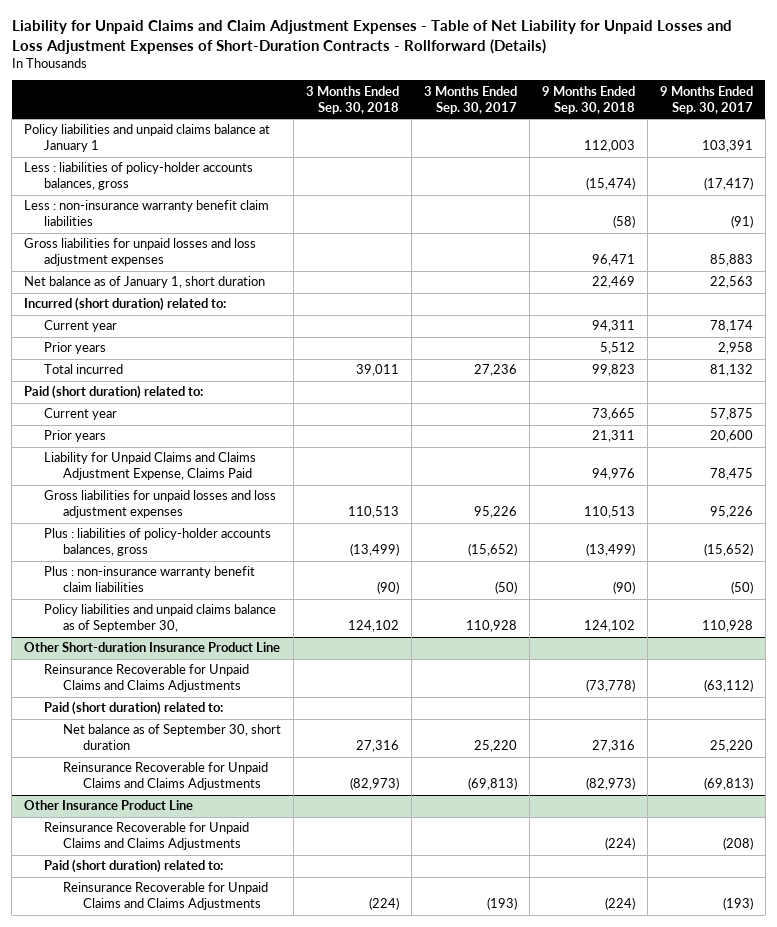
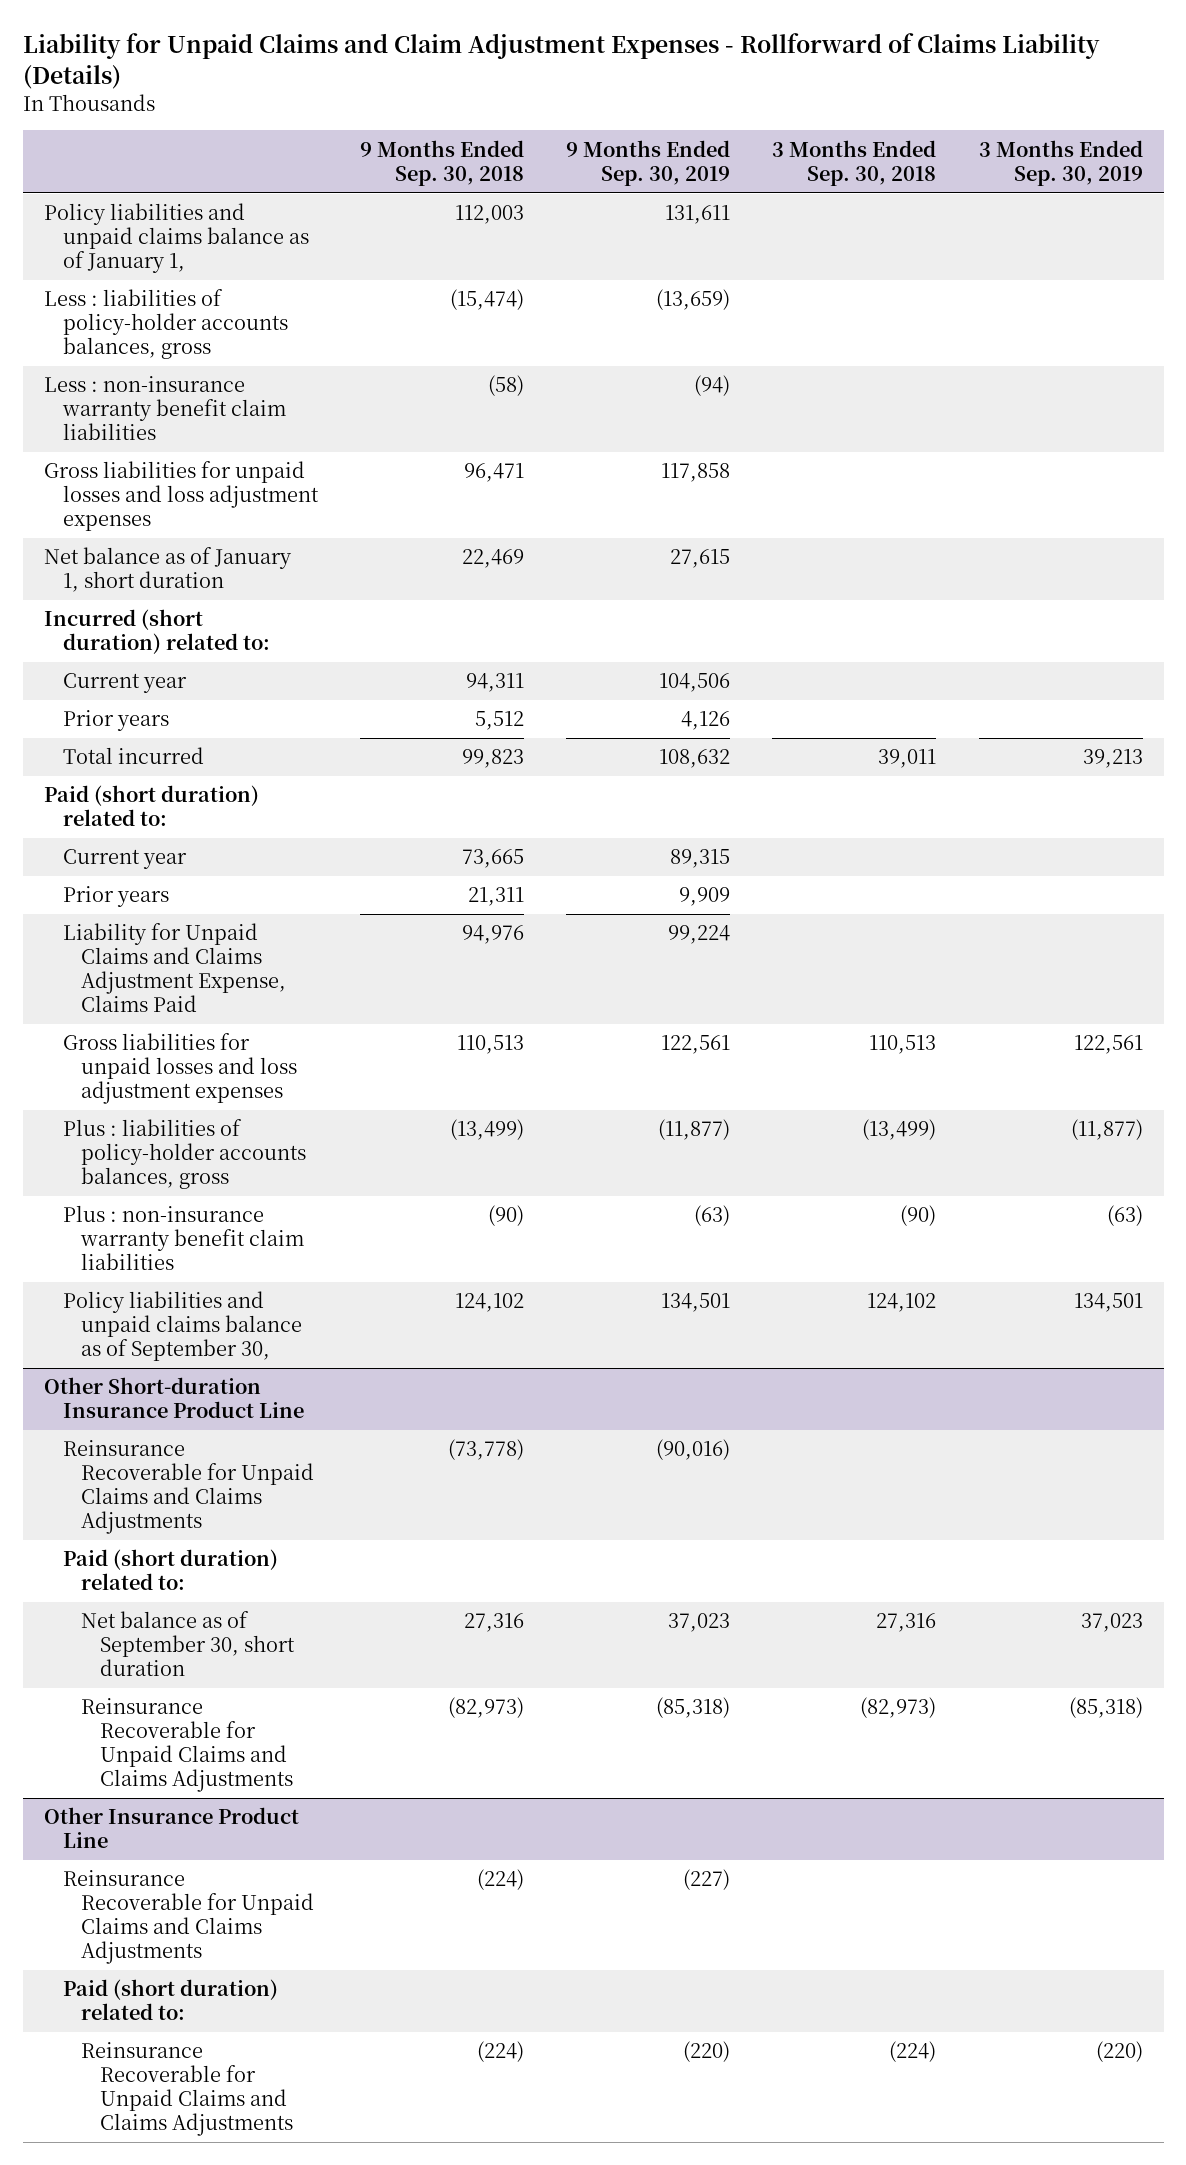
- Liability for Unpaid Claims and Claim Adjustment Expenses - Table of Net Liability for Unpaid Losses and Loss Adjustment Expenses of Short-Duration Contracts - Rollforward (Details)
+ Liability for Unpaid Claims and Claim Adjustment Expenses - Rollforward of Claims Liability (Details)
- | 3 Months Ended Sep. 30, 2018 | 3 Months Ended Sep. 30, 2017 | 9 Months Ended Sep. 30, 2018 | 9 Months Ended Sep. 30, 2017
+ | 9 Months Ended Sep. 30, 2018 | 9 Months Ended Sep. 30, 2019 | 3 Months Ended Sep. 30, 2018 | 3 Months Ended Sep. 30, 2019
- Policy liabilities and unpaid claims balance at January 1 | | | 112,003 | 103,391
+ Policy liabilities and unpaid claims balance as of January 1, | 112,003 | 131,611 | |

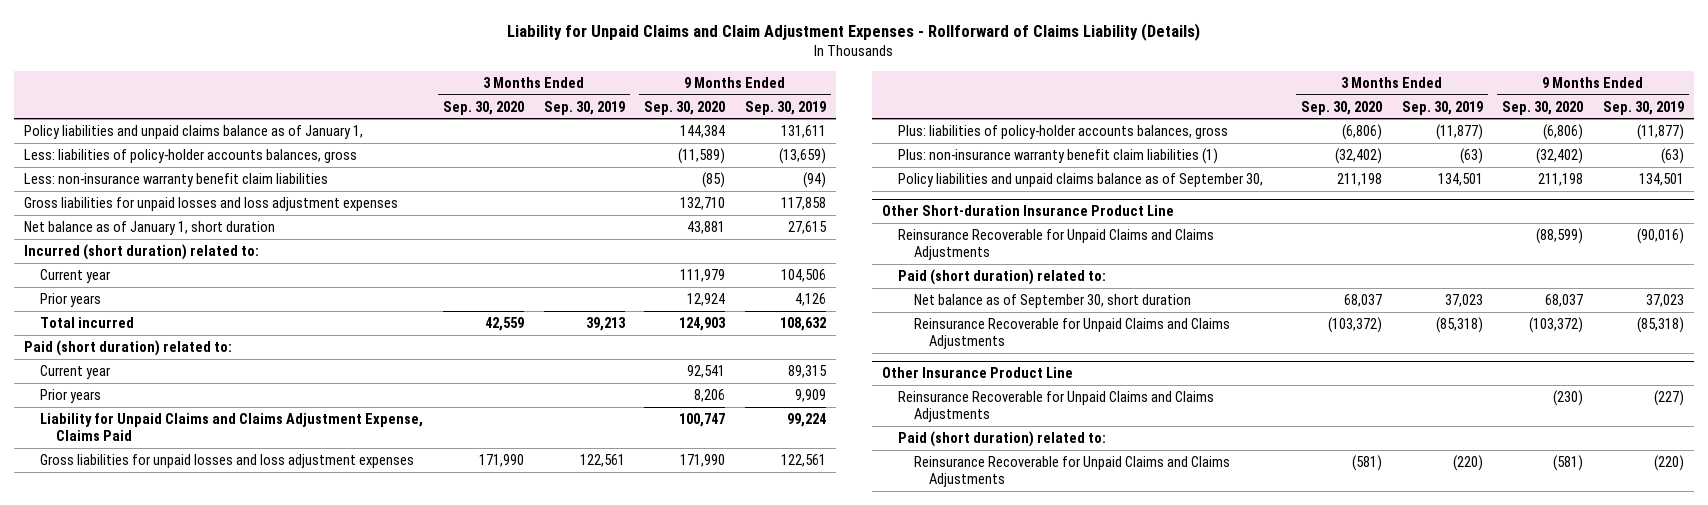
- | 9 Months Ended Sep. 30, 2018 | 9 Months Ended Sep. 30, 2019 | 3 Months Ended Sep. 30, 2018 | 3 Months Ended Sep. 30, 2019
+ | 3 Months Ended Sep. 30, 2020 | 3 Months Ended Sep. 30, 2019 | 9 Months Ended Sep. 30, 2020 | 9 Months Ended Sep. 30, 2019
- Less : liabilities of policy-holder accounts balances, gross | (15,474) | (13,659) | |
- Less : non-insurance warranty benefit claim liabilities | (58) | (94) | |
+ Less: liabilities of policy-holder accounts balances, gross | | | (11,589) | (13,659)
+ Less: non-insurance warranty benefit claim liabilities | | | (85) | (94)
- Plus : liabilities of policy-holder accounts balances, gross | (13,499) | (11,877) | (13,499) | (11,877)
- Plus : non-insurance warranty benefit claim liabilities | (90) | (63) | (90) | (63)
+ Plus: liabilities of policy-holder accounts balances, gross | (6,806) | (11,877) | (6,806) | (11,877)
+ Plus: non-insurance warranty benefit claim liabilities (1) | (32,402) | (63) | (32,402) | (63)

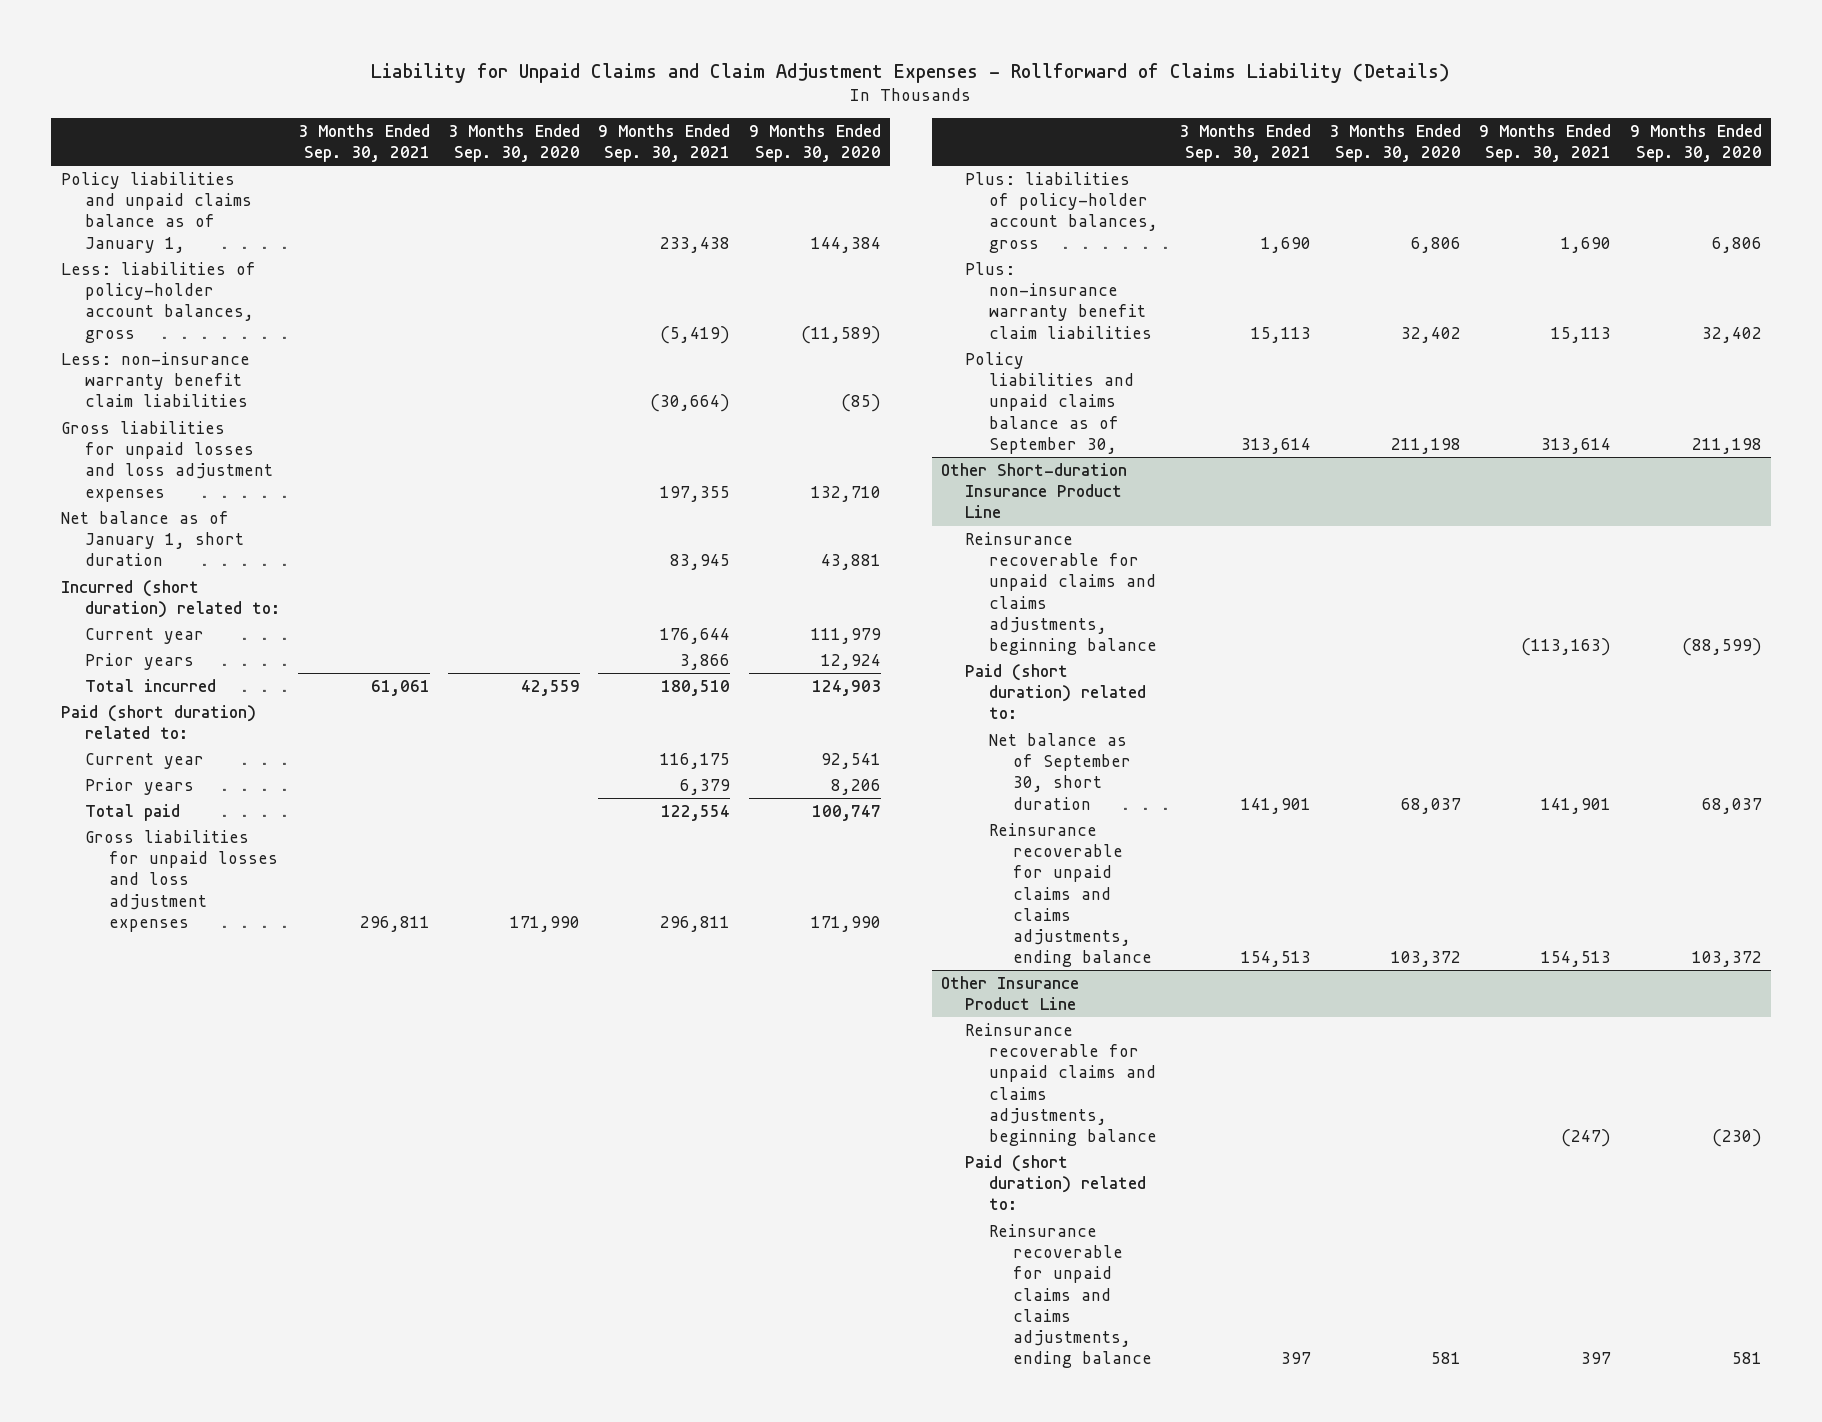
- | 3 Months Ended Sep. 30, 2020 | 3 Months Ended Sep. 30, 2019 | 9 Months Ended Sep. 30, 2020 | 9 Months Ended Sep. 30, 2019
+ | 3 Months Ended Sep. 30, 2021 | 3 Months Ended Sep. 30, 2020 | 9 Months Ended Sep. 30, 2021 | 9 Months Ended Sep. 30, 2020
- Less: liabilities of policy-holder accounts balances, gross | | | (11,589) | (13,659)
+ Less: liabilities of policy-holder account balances, gross | | | (5,419) | (11,589)
- Liability for Unpaid Claims and Claims Adjustment Expense, Claims Paid | | | 100,747 | 99,224
+ Total paid | | | 122,554 | 100,747
- Plus: liabilities of policy-holder accounts balances, gross | (6,806) | (11,877) | (6,806) | (11,877)
- Plus: non-insurance warranty benefit claim liabilities (1) | (32,402) | (63) | (32,402) | (63)
+ Plus: liabilities of policy-holder account balances, gross | 1,690 | 6,806 | 1,690 | 6,806
+ Plus: non-insurance warranty benefit claim liabilities | 15,113 | 32,402 | 15,113 | 32,402
@ Other Short-duration Insurance Product Line
- Reinsurance Recoverable for Unpaid Claims and Claims Adjustments | | | (88,599) | (90,016)
+ Reinsurance recoverable for unpaid claims and claims adjustments, beginning balance | | | (113,163) | (88,599)
- Reinsurance Recoverable for Unpaid Claims and Claims Adjustments | (103,372) | (85,318) | (103,372) | (85,318)
+ Reinsurance recoverable for unpaid claims and claims adjustments, ending balance | 154,513 | 103,372 | 154,513 | 103,372
@ Other Insurance Product Line
- Reinsurance Recoverable for Unpaid Claims and Claims Adjustments | | | (230) | (227)
+ Reinsurance recoverable for unpaid claims and claims adjustments, beginning balance | | | (247) | (230)
- Reinsurance Recoverable for Unpaid Claims and Claims Adjustments | (581) | (220) | (581) | (220)
+ Reinsurance recoverable for unpaid claims and claims adjustments, ending balance | 397 | 581 | 397 | 581

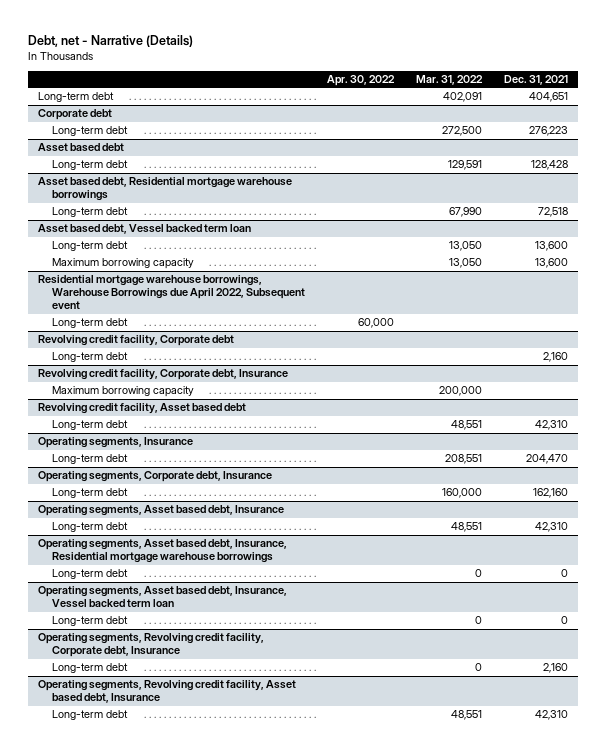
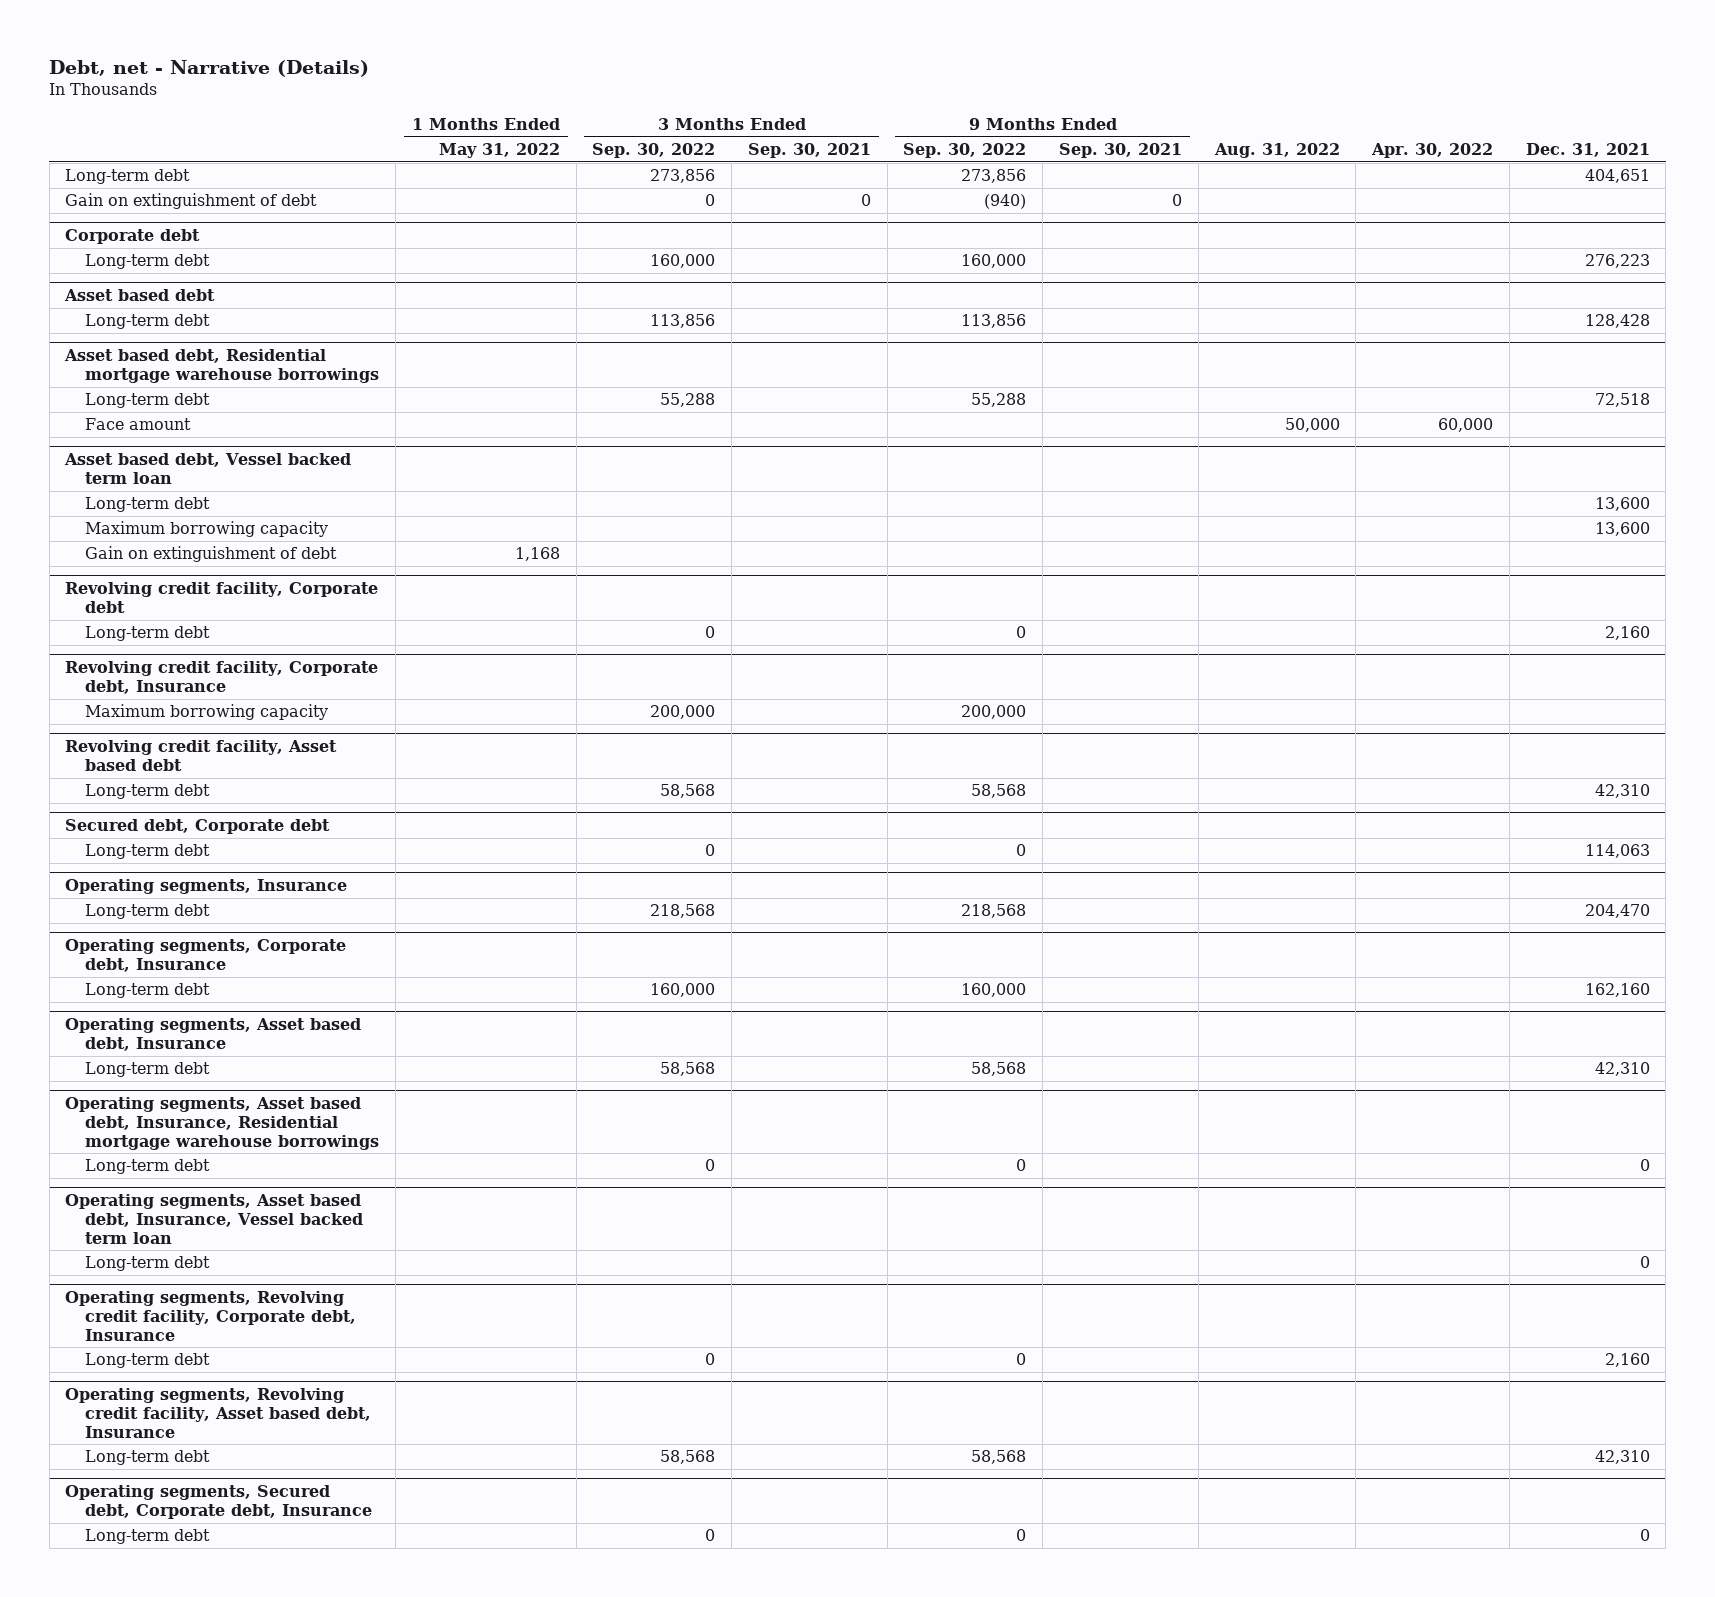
- | Apr. 30, 2022 | Mar. 31, 2022 | Dec. 31, 2021
+ | 1 Months Ended May 31, 2022 | 3 Months Ended Sep. 30, 2022 | 3 Months Ended Sep. 30, 2021 | 9 Months Ended Sep. 30, 2022 | 9 Months Ended Sep. 30, 2021 | Aug. 31, 2022 | Apr. 30, 2022 | Dec. 31, 2021
+ Gain on extinguishment of debt | | 0 | 0 | (940) | 0 | | |
@ Asset based debt, Residential mortgage warehouse borrowings
+ Face amount | | | | | | 50,000 | 60,000 |
- Residential mortgage warehouse borrowings, Warehouse Borrowings due April 2022, Subsequent event
- Long-term debt | 60,000 | |
@ Asset based debt, Vessel backed term loan
+ Gain on extinguishment of debt | 1,168 | | | | | | |
+ Secured debt, Corporate debt
+ Long-term debt | | 0 | | 0 | | | | 114,063
+ Operating segments, Secured debt, Corporate debt, Insurance
+ Long-term debt | | 0 | | 0 | | | | 0

